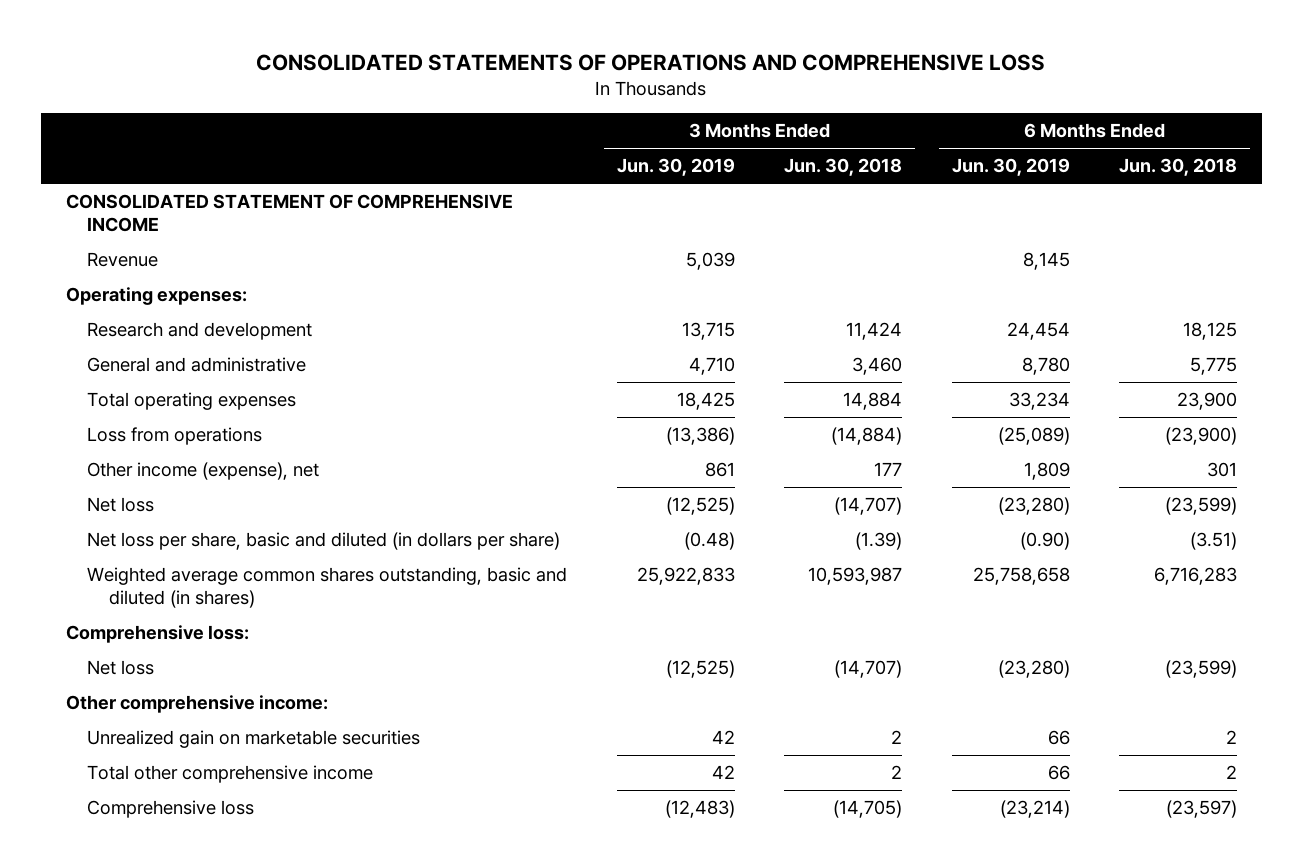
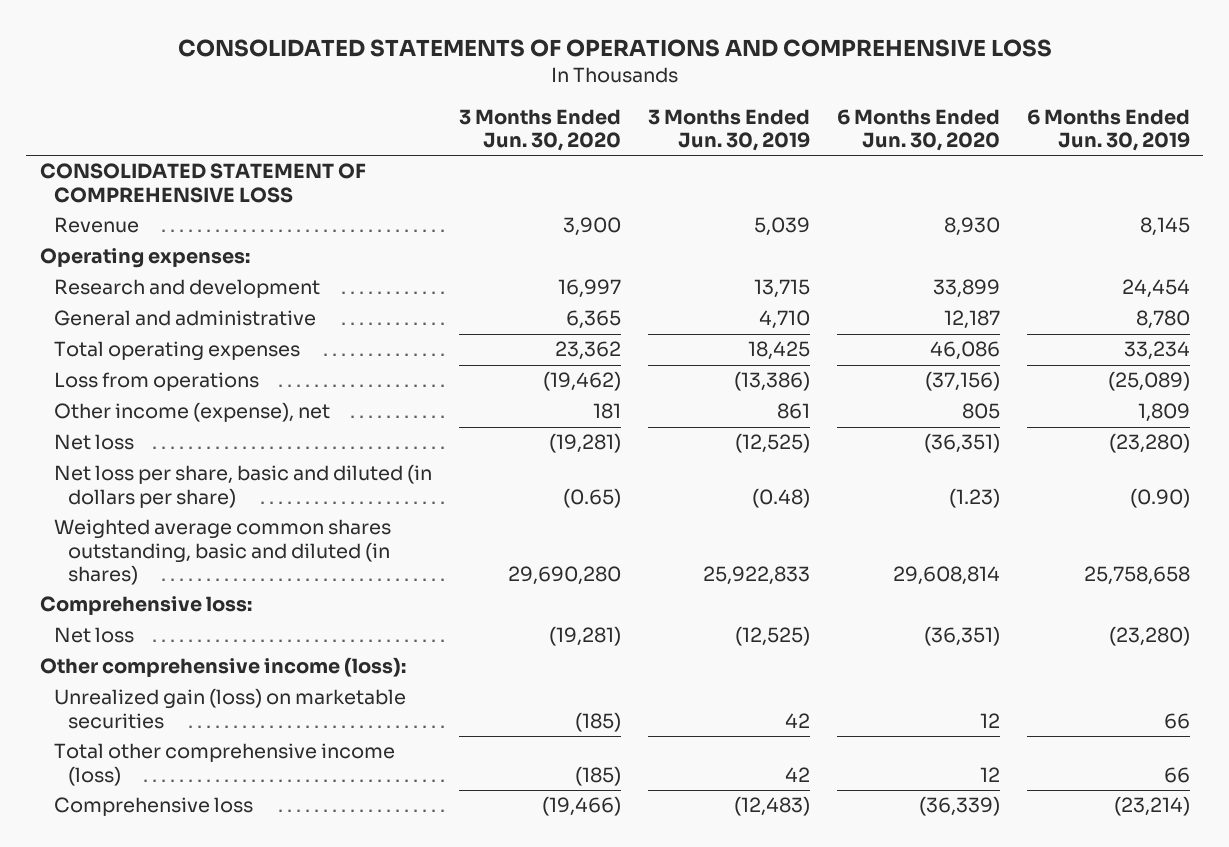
- | 3 Months Ended Jun. 30, 2019 | 3 Months Ended Jun. 30, 2018 | 6 Months Ended Jun. 30, 2019 | 6 Months Ended Jun. 30, 2018
+ | 3 Months Ended Jun. 30, 2020 | 3 Months Ended Jun. 30, 2019 | 6 Months Ended Jun. 30, 2020 | 6 Months Ended Jun. 30, 2019
- CONSOLIDATED STATEMENT OF COMPREHENSIVE INCOME
+ CONSOLIDATED STATEMENT OF COMPREHENSIVE LOSS
- Other comprehensive income:
- Unrealized gain on marketable securities | 42 | 2 | 66 | 2
- Total other comprehensive income | 42 | 2 | 66 | 2
+ Other comprehensive income (loss):
+ Unrealized gain (loss) on marketable securities | (185) | 42 | 12 | 66
+ Total other comprehensive income (loss) | (185) | 42 | 12 | 66

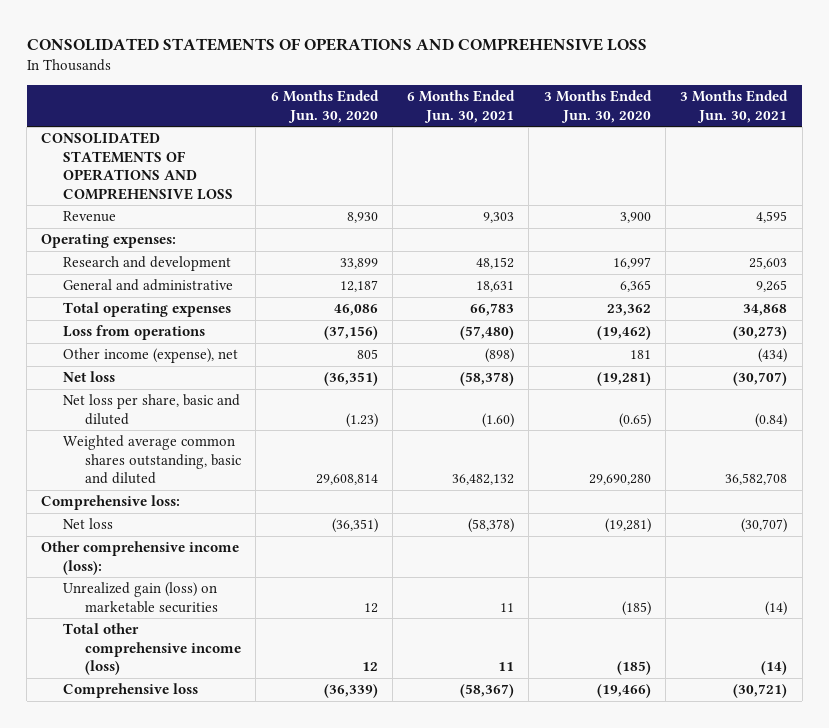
- | 3 Months Ended Jun. 30, 2020 | 3 Months Ended Jun. 30, 2019 | 6 Months Ended Jun. 30, 2020 | 6 Months Ended Jun. 30, 2019
+ | 6 Months Ended Jun. 30, 2020 | 6 Months Ended Jun. 30, 2021 | 3 Months Ended Jun. 30, 2020 | 3 Months Ended Jun. 30, 2021
- CONSOLIDATED STATEMENT OF COMPREHENSIVE LOSS
+ CONSOLIDATED STATEMENTS OF OPERATIONS AND COMPREHENSIVE LOSS
- Net loss per share, basic and diluted (in dollars per share) | (0.65) | (0.48) | (1.23) | (0.90)
- Weighted average common shares outstanding, basic and diluted (in shares) | 29,690,280 | 25,922,833 | 29,608,814 | 25,758,658
+ Net loss per share, basic and diluted | (1.23) | (1.60) | (0.65) | (0.84)
+ Weighted average common shares outstanding, basic and diluted | 29,608,814 | 36,482,132 | 29,690,280 | 36,582,708

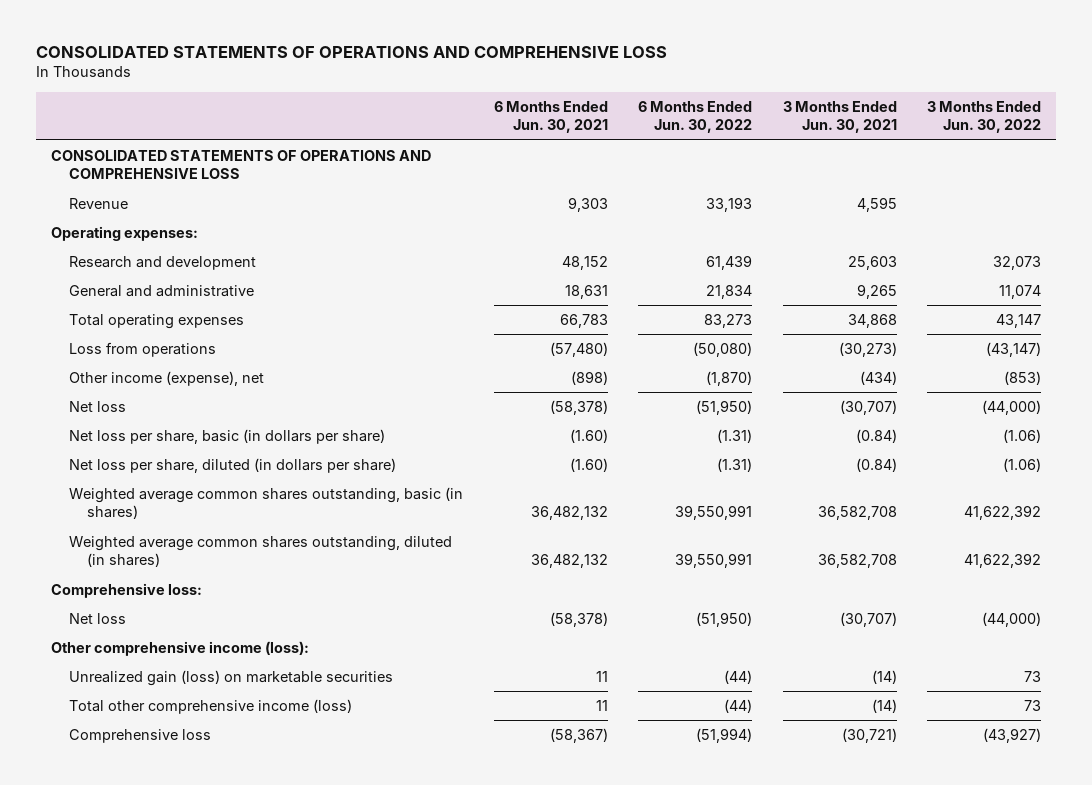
- | 6 Months Ended Jun. 30, 2020 | 6 Months Ended Jun. 30, 2021 | 3 Months Ended Jun. 30, 2020 | 3 Months Ended Jun. 30, 2021
+ | 6 Months Ended Jun. 30, 2021 | 6 Months Ended Jun. 30, 2022 | 3 Months Ended Jun. 30, 2021 | 3 Months Ended Jun. 30, 2022
- Net loss per share, basic and diluted | (1.23) | (1.60) | (0.65) | (0.84)
- Weighted average common shares outstanding, basic and diluted | 29,608,814 | 36,482,132 | 29,690,280 | 36,582,708
+ Net loss per share, basic (in dollars per share) | (1.60) | (1.31) | (0.84) | (1.06)
+ Net loss per share, diluted (in dollars per share) | (1.60) | (1.31) | (0.84) | (1.06)
+ Weighted average common shares outstanding, basic (in shares) | 36,482,132 | 39,550,991 | 36,582,708 | 41,622,392
+ Weighted average common shares outstanding, diluted (in shares) | 36,482,132 | 39,550,991 | 36,582,708 | 41,622,392

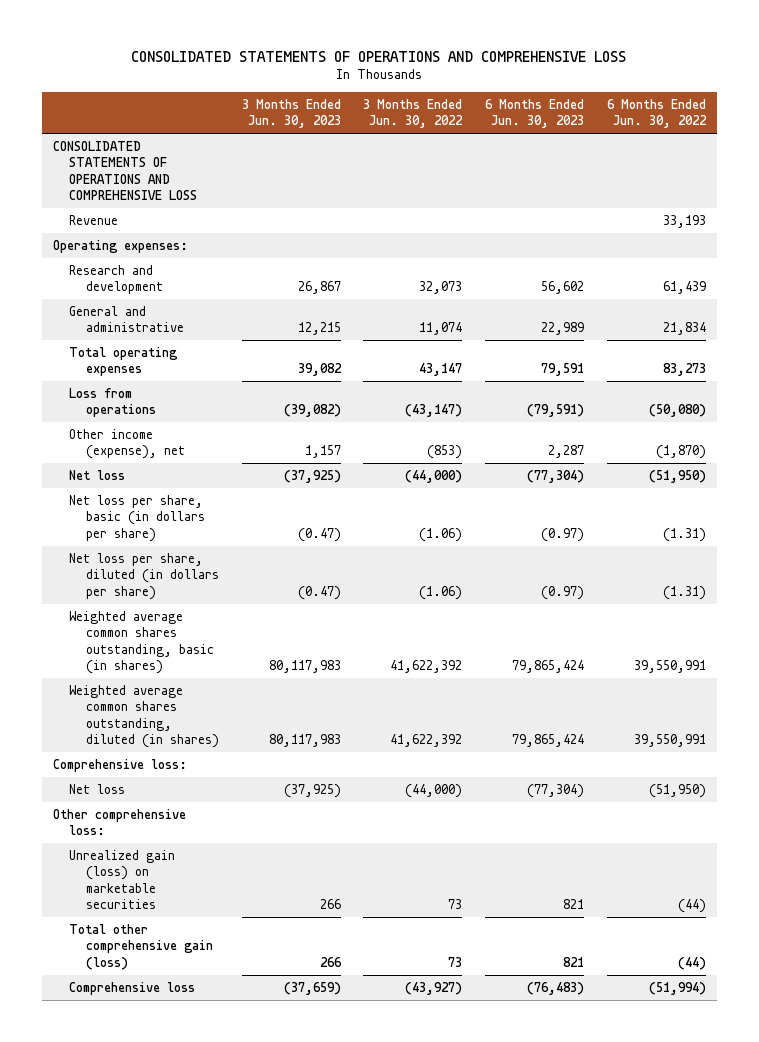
- | 6 Months Ended Jun. 30, 2021 | 6 Months Ended Jun. 30, 2022 | 3 Months Ended Jun. 30, 2021 | 3 Months Ended Jun. 30, 2022
+ | 3 Months Ended Jun. 30, 2023 | 3 Months Ended Jun. 30, 2022 | 6 Months Ended Jun. 30, 2023 | 6 Months Ended Jun. 30, 2022
- Other comprehensive income (loss):
+ Other comprehensive loss:
- Total other comprehensive income (loss) | 11 | (44) | (14) | 73
+ Total other comprehensive gain (loss) | 266 | 73 | 821 | (44)

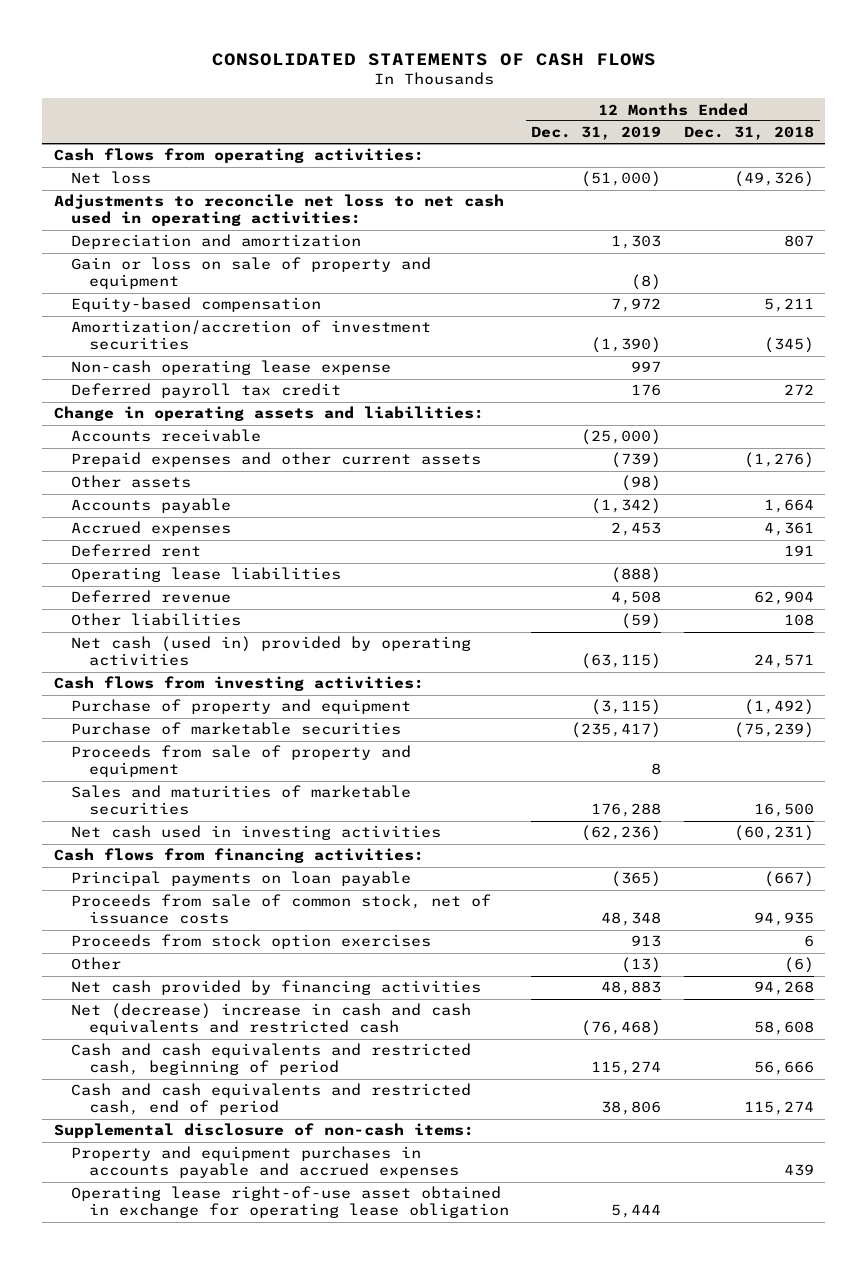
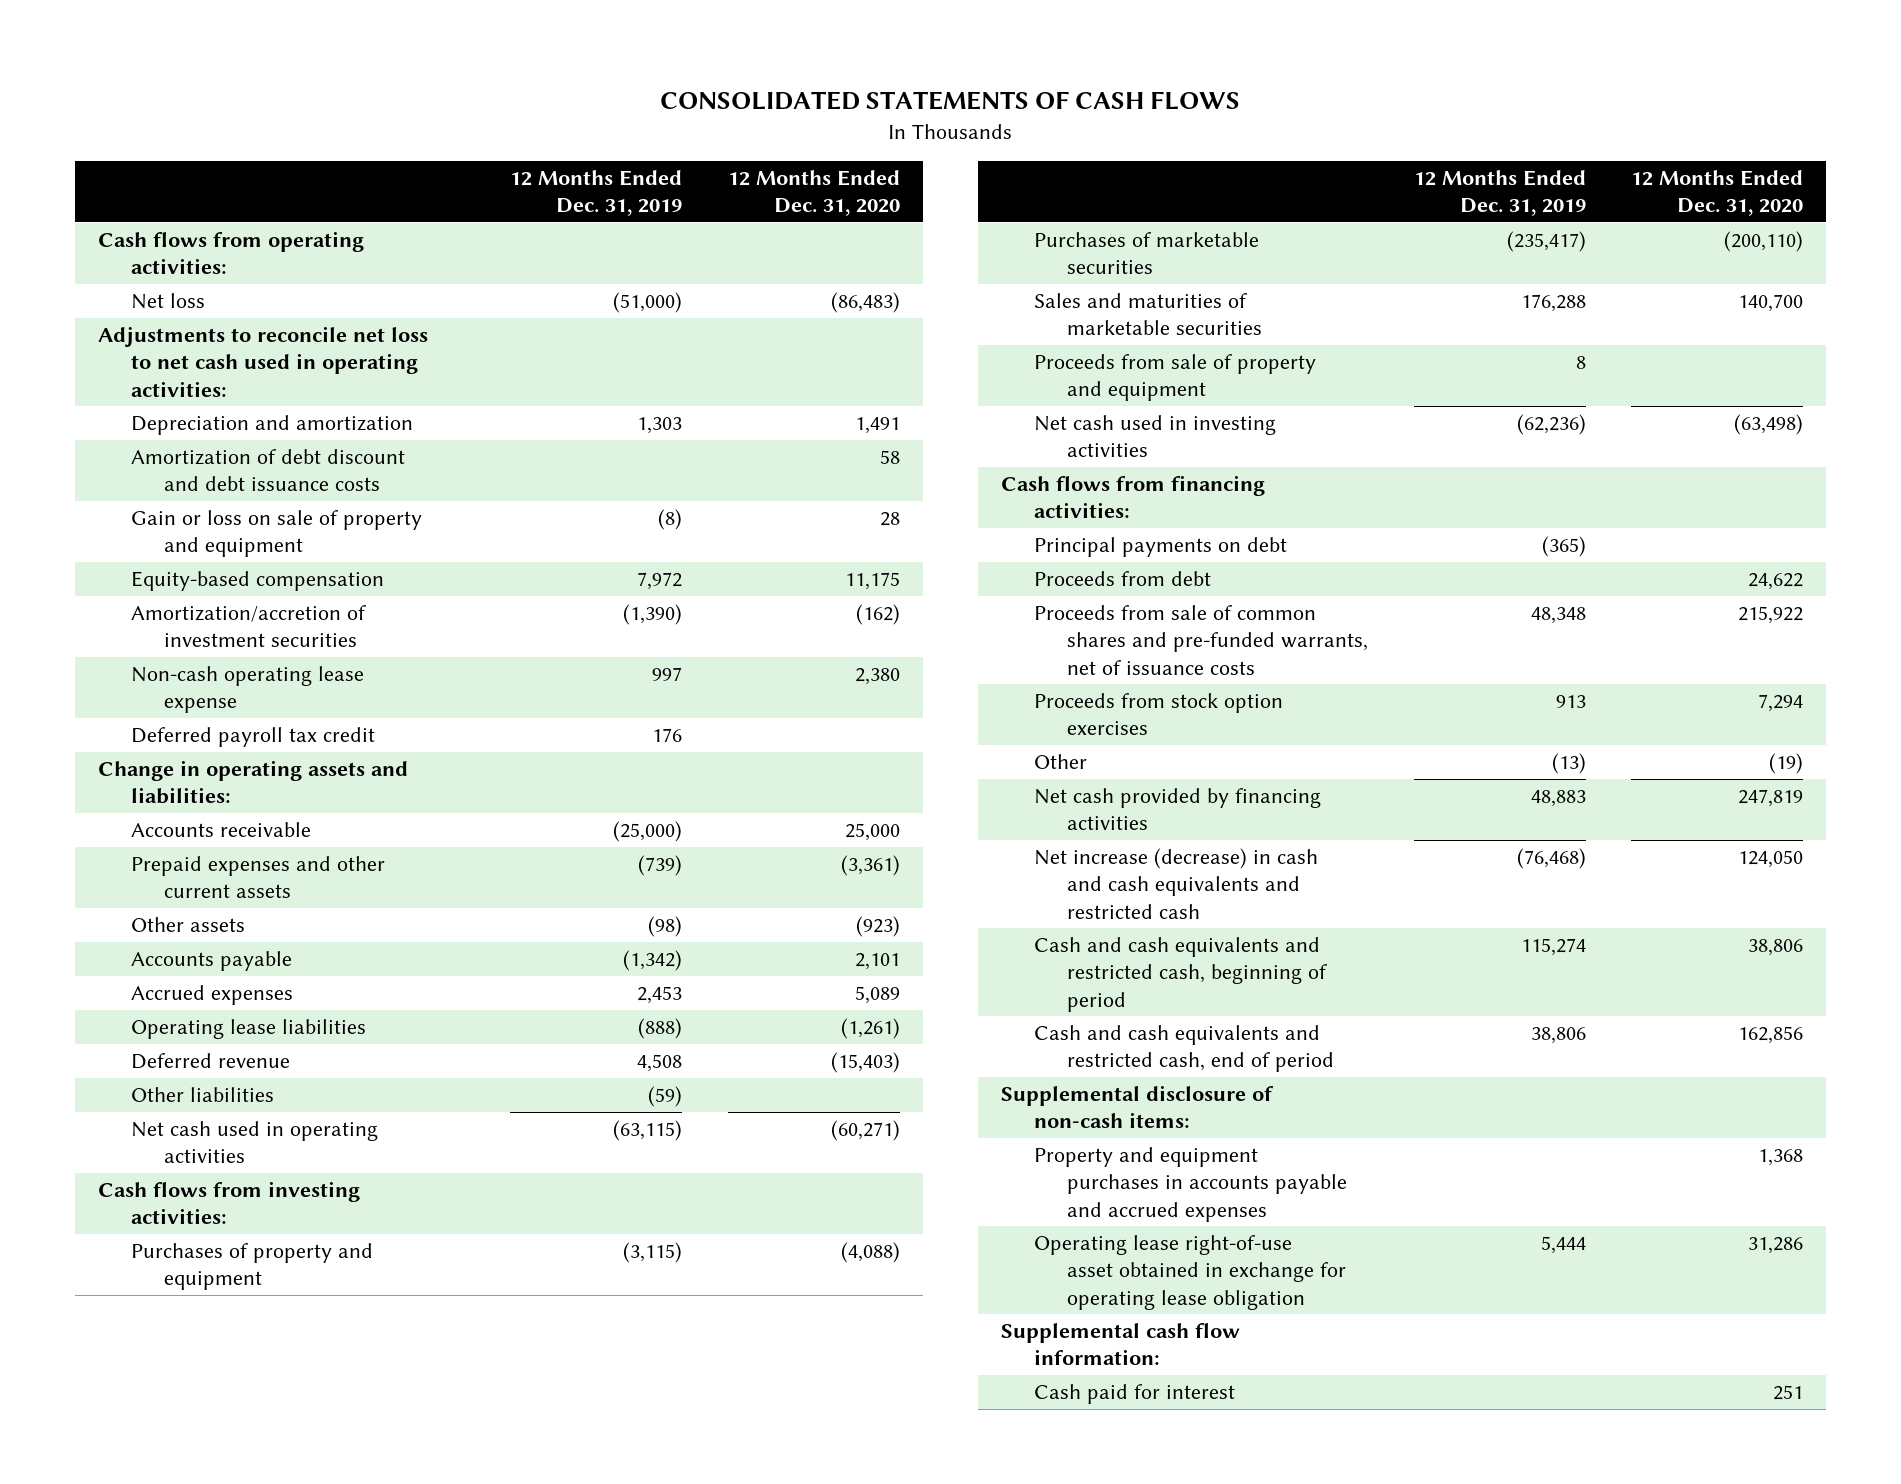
- | 12 Months Ended Dec. 31, 2019 | 12 Months Ended Dec. 31, 2018
+ | 12 Months Ended Dec. 31, 2019 | 12 Months Ended Dec. 31, 2020
+ Amortization of debt discount and debt issuance costs | | 58
- Deferred rent | | 191
- Net cash (used in) provided by operating activities | (63,115) | 24,571
+ Net cash used in operating activities | (63,115) | (60,271)
- Purchase of property and equipment | (3,115) | (1,492)
- Purchase of marketable securities | (235,417) | (75,239)
+ Purchases of property and equipment | (3,115) | (4,088)
+ Purchases of marketable securities | (235,417) | (200,110)
moved down: Proceeds from sale of property and equipment | 8 |
- Principal payments on loan payable | (365) | (667)
- Proceeds from sale of common stock, net of issuance costs | 48,348 | 94,935
+ Principal payments on debt | (365) |
+ Proceeds from debt | | 24,622
+ Proceeds from sale of common shares and pre-funded warrants, net of issuance costs | 48,348 | 215,922
- Net (decrease) increase in cash and cash equivalents and restricted cash | (76,468) | 58,608
+ Net increase (decrease) in cash and cash equivalents and restricted cash | (76,468) | 124,050
+ Supplemental cash flow information:
+ Cash paid for interest | | 251

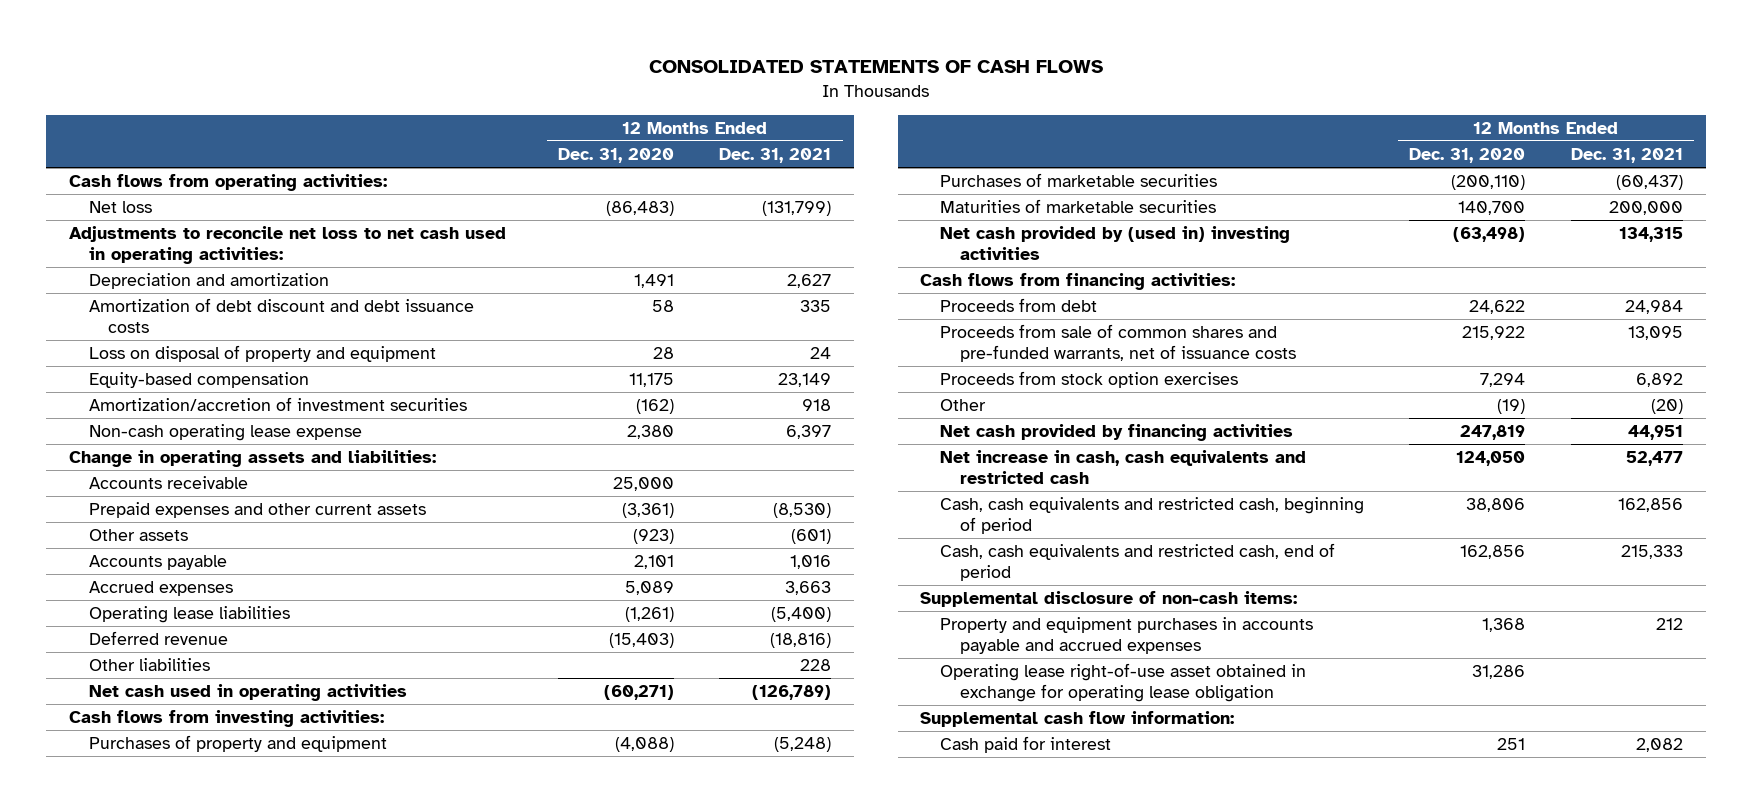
- | 12 Months Ended Dec. 31, 2019 | 12 Months Ended Dec. 31, 2020
+ | 12 Months Ended Dec. 31, 2020 | 12 Months Ended Dec. 31, 2021
- Gain or loss on sale of property and equipment | (8) | 28
+ Loss on disposal of property and equipment | 28 | 24
- Deferred payroll tax credit | 176 |
- Sales and maturities of marketable securities | 176,288 | 140,700
- Proceeds from sale of property and equipment | 8 |
- Net cash used in investing activities | (62,236) | (63,498)
+ Maturities of marketable securities | 140,700 | 200,000
+ Net cash provided by (used in) investing activities | (63,498) | 134,315
- Principal payments on debt | (365) |
- Net increase (decrease) in cash and cash equivalents and restricted cash | (76,468) | 124,050
- Cash and cash equivalents and restricted cash, beginning of period | 115,274 | 38,806
- Cash and cash equivalents and restricted cash, end of period | 38,806 | 162,856
+ Net increase in cash, cash equivalents and restricted cash | 124,050 | 52,477
+ Cash, cash equivalents and restricted cash, beginning of period | 38,806 | 162,856
+ Cash, cash equivalents and restricted cash, end of period | 162,856 | 215,333

